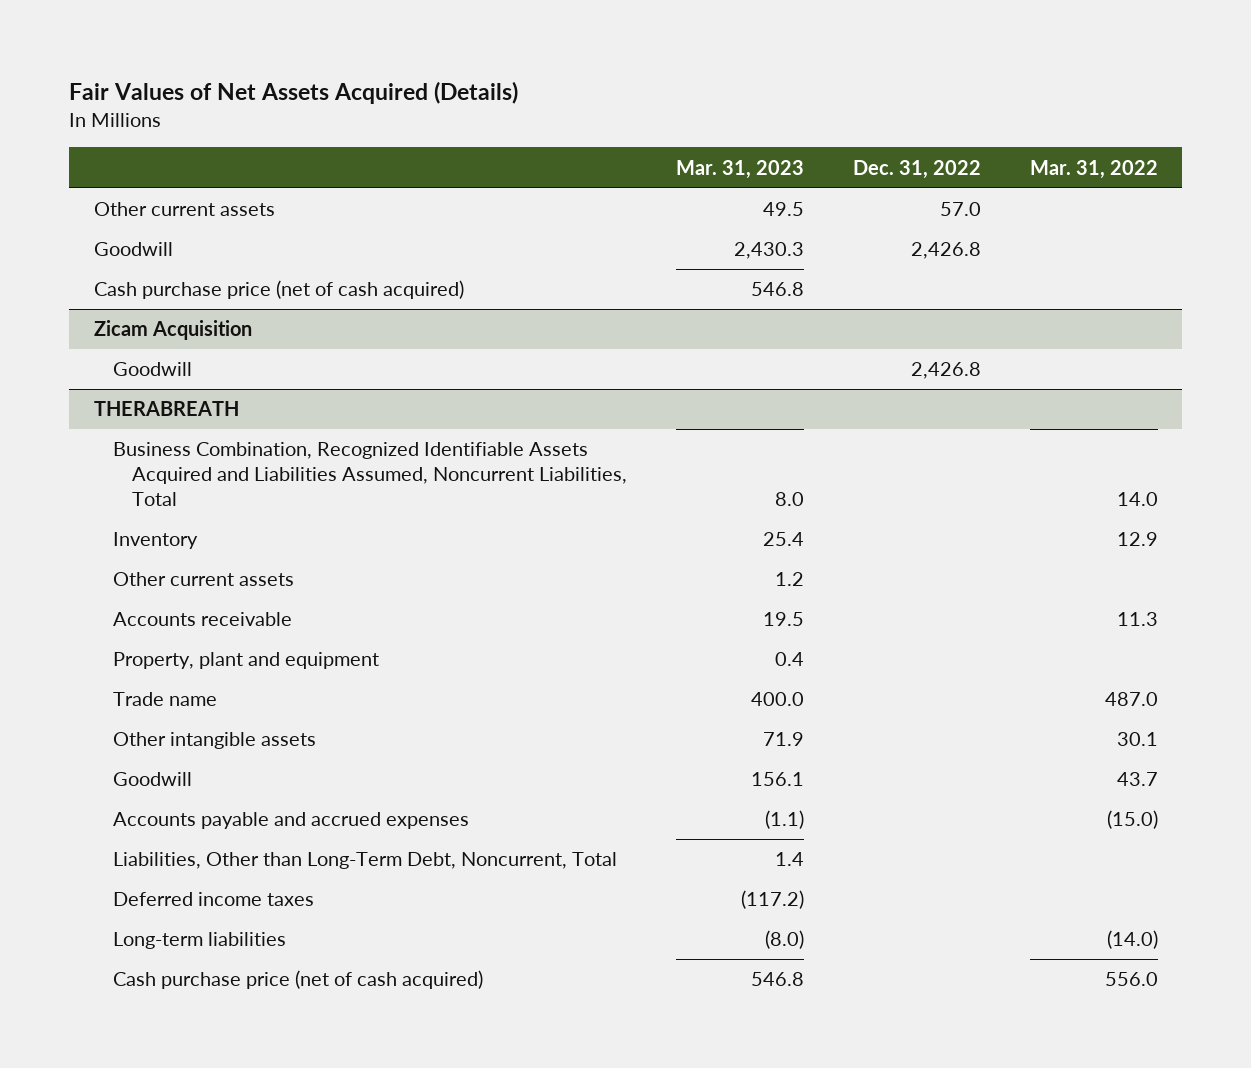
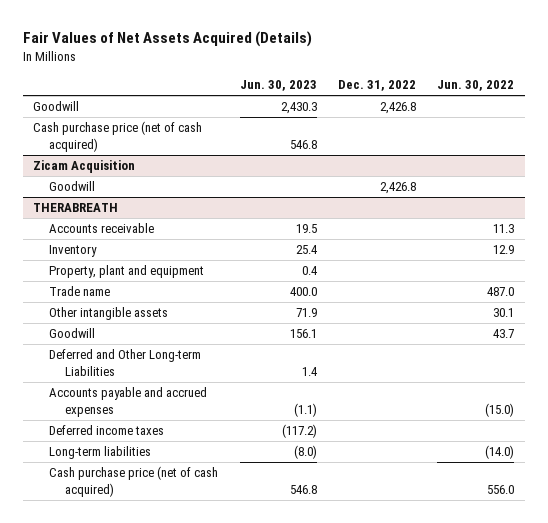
- | Mar. 31, 2023 | Dec. 31, 2022 | Mar. 31, 2022
+ | Jun. 30, 2023 | Dec. 31, 2022 | Jun. 30, 2022
- Other current assets | 49.5 | 57.0 |
@ THERABREATH
- Business Combination, Recognized Identifiable Assets Acquired and Liabilities Assumed, Noncurrent Liabilities, Total | 8.0 | | 14.0
- Other current assets | 1.2 | |
moved down: Inventory | 25.4 | | 12.9
+ Deferred and Other Long-term Liabilities | 1.4 | |
- Liabilities, Other than Long-Term Debt, Noncurrent, Total | 1.4 | |

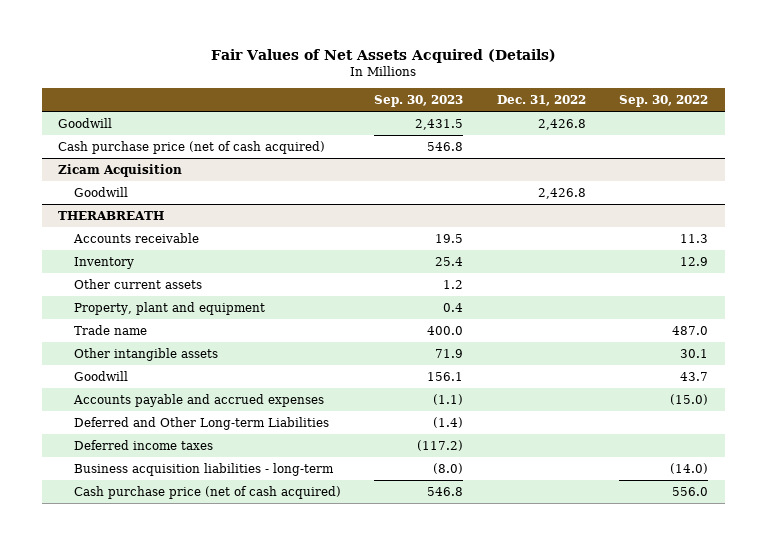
- | Jun. 30, 2023 | Dec. 31, 2022 | Jun. 30, 2022
+ | Sep. 30, 2023 | Dec. 31, 2022 | Sep. 30, 2022
@ THERABREATH
+ Other current assets | 1.2 | |
moved down: Deferred and Other Long-term Liabilities | (1.4) | |
- Long-term liabilities | (8.0) | | (14.0)
+ Business acquisition liabilities - long-term | (8.0) | | (14.0)

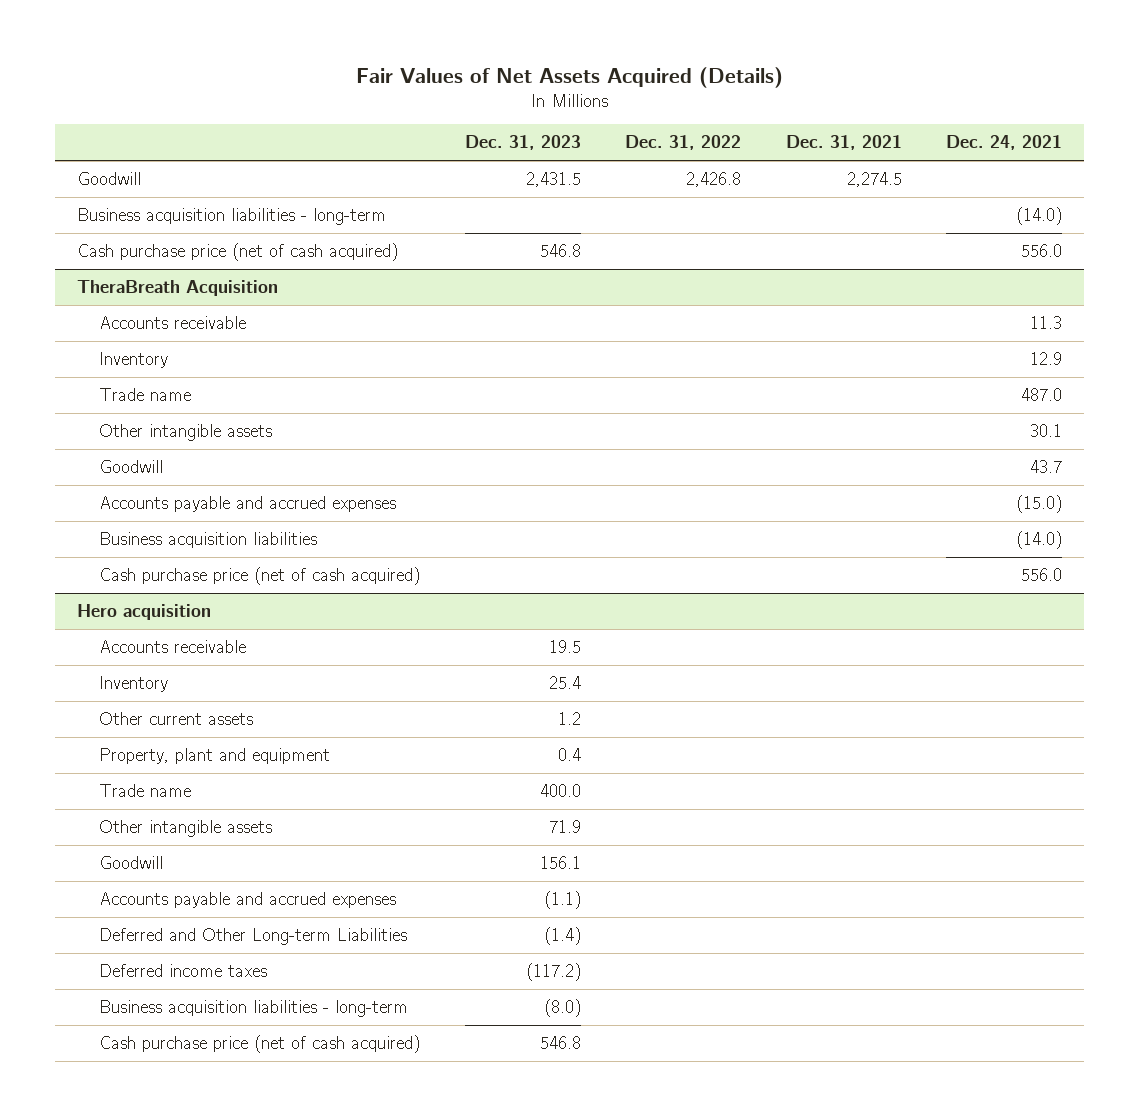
- | Sep. 30, 2023 | Dec. 31, 2022 | Sep. 30, 2022
+ | Dec. 31, 2023 | Dec. 31, 2022 | Dec. 31, 2021 | Dec. 24, 2021
+ Business acquisition liabilities - long-term | | | | (14.0)
- Zicam Acquisition
- Goodwill | | 2,426.8 |
- THERABREATH
- Accounts receivable | 19.5 | | 11.3
- Inventory | 25.4 | | 12.9
- Other current assets | 1.2 | |
- Property, plant and equipment | 0.4 | |
- Trade name | 400.0 | | 487.0
- Other intangible assets | 71.9 | | 30.1
- Goodwill | 156.1 | | 43.7
- Accounts payable and accrued expenses | (1.1) | | (15.0)
- Deferred and Other Long-term Liabilities | (1.4) | |
- Deferred income taxes | (117.2) | |
- Business acquisition liabilities - long-term | (8.0) | | (14.0)
- Cash purchase price (net of cash acquired) | 546.8 | | 556.0
+ TheraBreath Acquisition
+ Accounts receivable | | | | 11.3
+ Inventory | | | | 12.9
+ Trade name | | | | 487.0
+ Other intangible assets | | | | 30.1
+ Goodwill | | | | 43.7
+ Accounts payable and accrued expenses | | | | (15.0)
+ Business acquisition liabilities | | | | (14.0)
+ Cash purchase price (net of cash acquired) | | | | 556.0
+ Hero acquisition
+ Accounts receivable | 19.5 | | |
+ Inventory | 25.4 | | |
+ Other current assets | 1.2 | | |
+ Property, plant and equipment | 0.4 | | |
+ Trade name | 400.0 | | |
+ Other intangible assets | 71.9 | | |
+ Goodwill | 156.1 | | |
+ Accounts payable and accrued expenses | (1.1) | | |
+ Deferred and Other Long-term Liabilities | (1.4) | | |
+ Deferred income taxes | (117.2) | | |
+ Business acquisition liabilities - long-term | (8.0) | | |
+ Cash purchase price (net of cash acquired) | 546.8 | | |

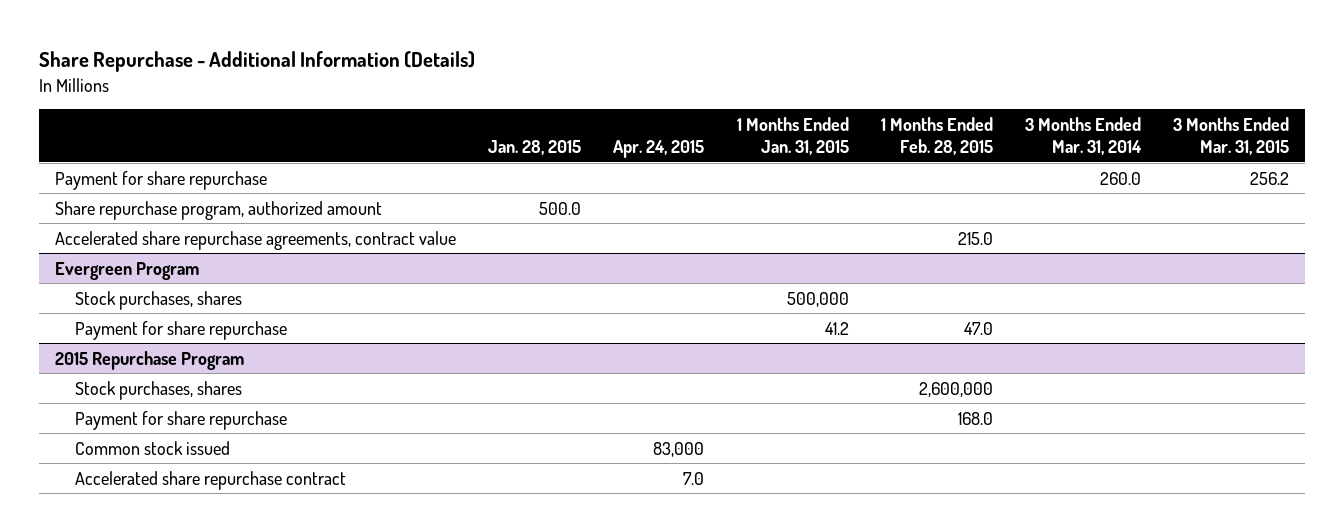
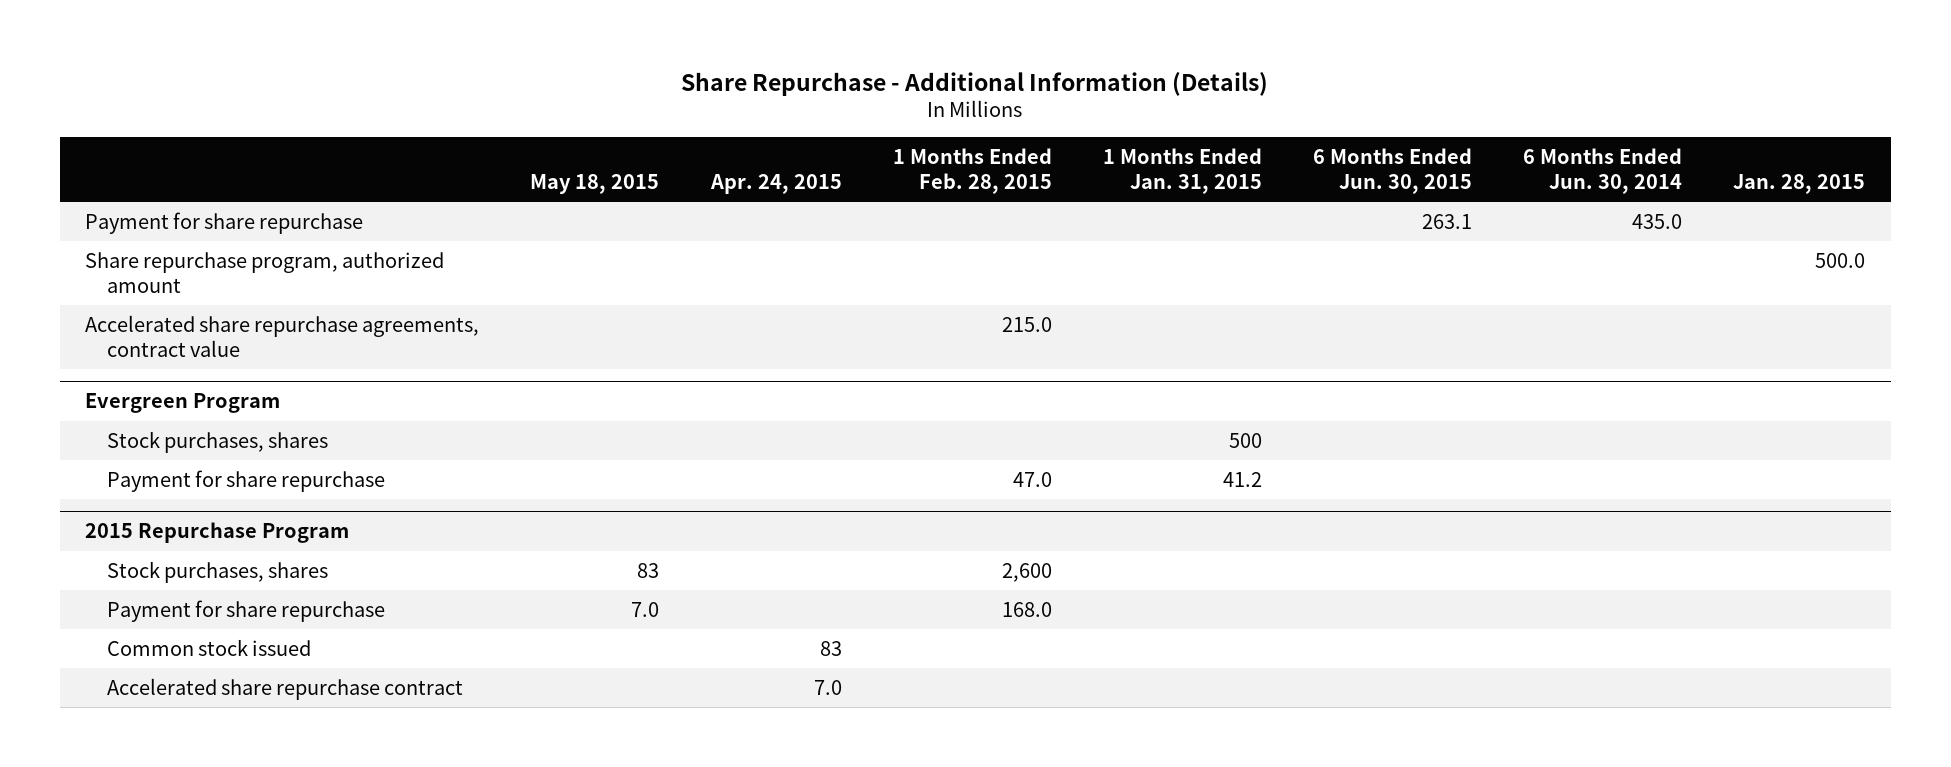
- | Jan. 28, 2015 | Apr. 24, 2015 | 1 Months Ended Jan. 31, 2015 | 1 Months Ended Feb. 28, 2015 | 3 Months Ended Mar. 31, 2014 | 3 Months Ended Mar. 31, 2015
+ | May 18, 2015 | Apr. 24, 2015 | 1 Months Ended Feb. 28, 2015 | 1 Months Ended Jan. 31, 2015 | 6 Months Ended Jun. 30, 2015 | 6 Months Ended Jun. 30, 2014 | Jan. 28, 2015
@ Evergreen Program
- Stock purchases, shares | | | 500,000 | | |
+ Stock purchases, shares | | | | 500 | | |
@ 2015 Repurchase Program
- Stock purchases, shares | | | | 2,600,000 | |
+ Stock purchases, shares | 83 | | 2,600 | | | |
- Common stock issued | | 83,000 | | | |
+ Common stock issued | | 83 | | | | |

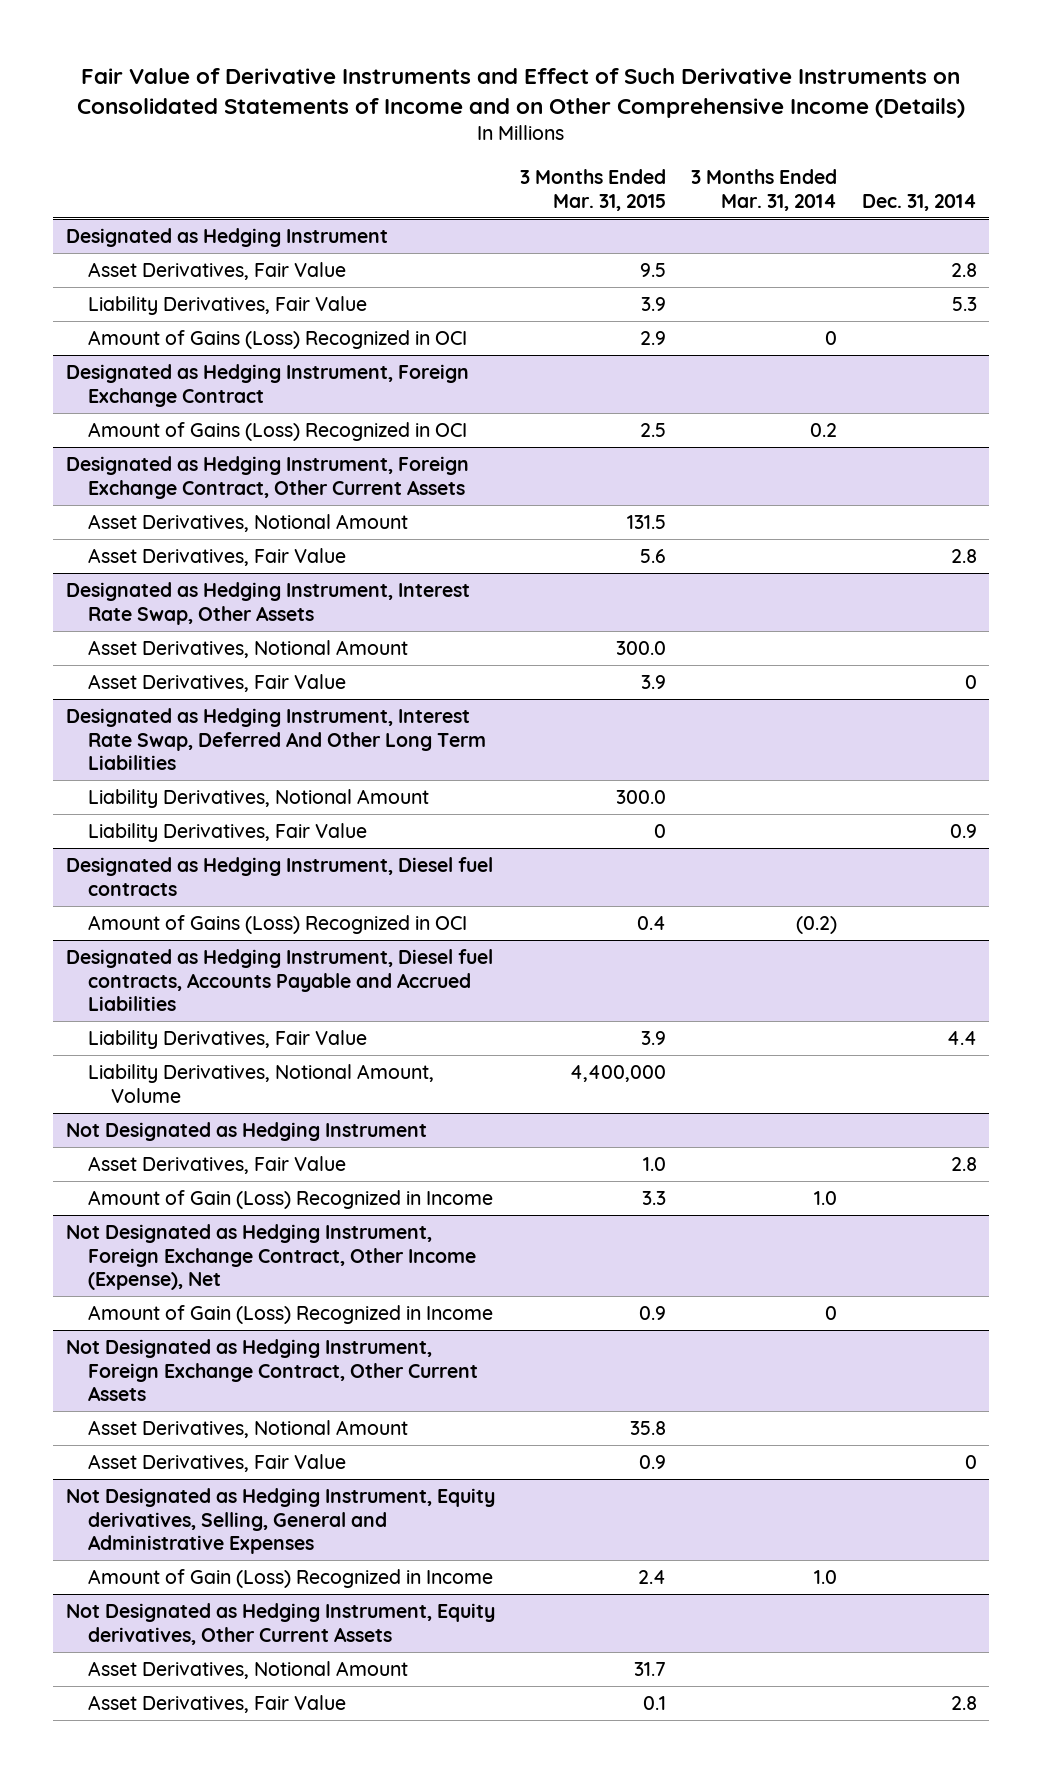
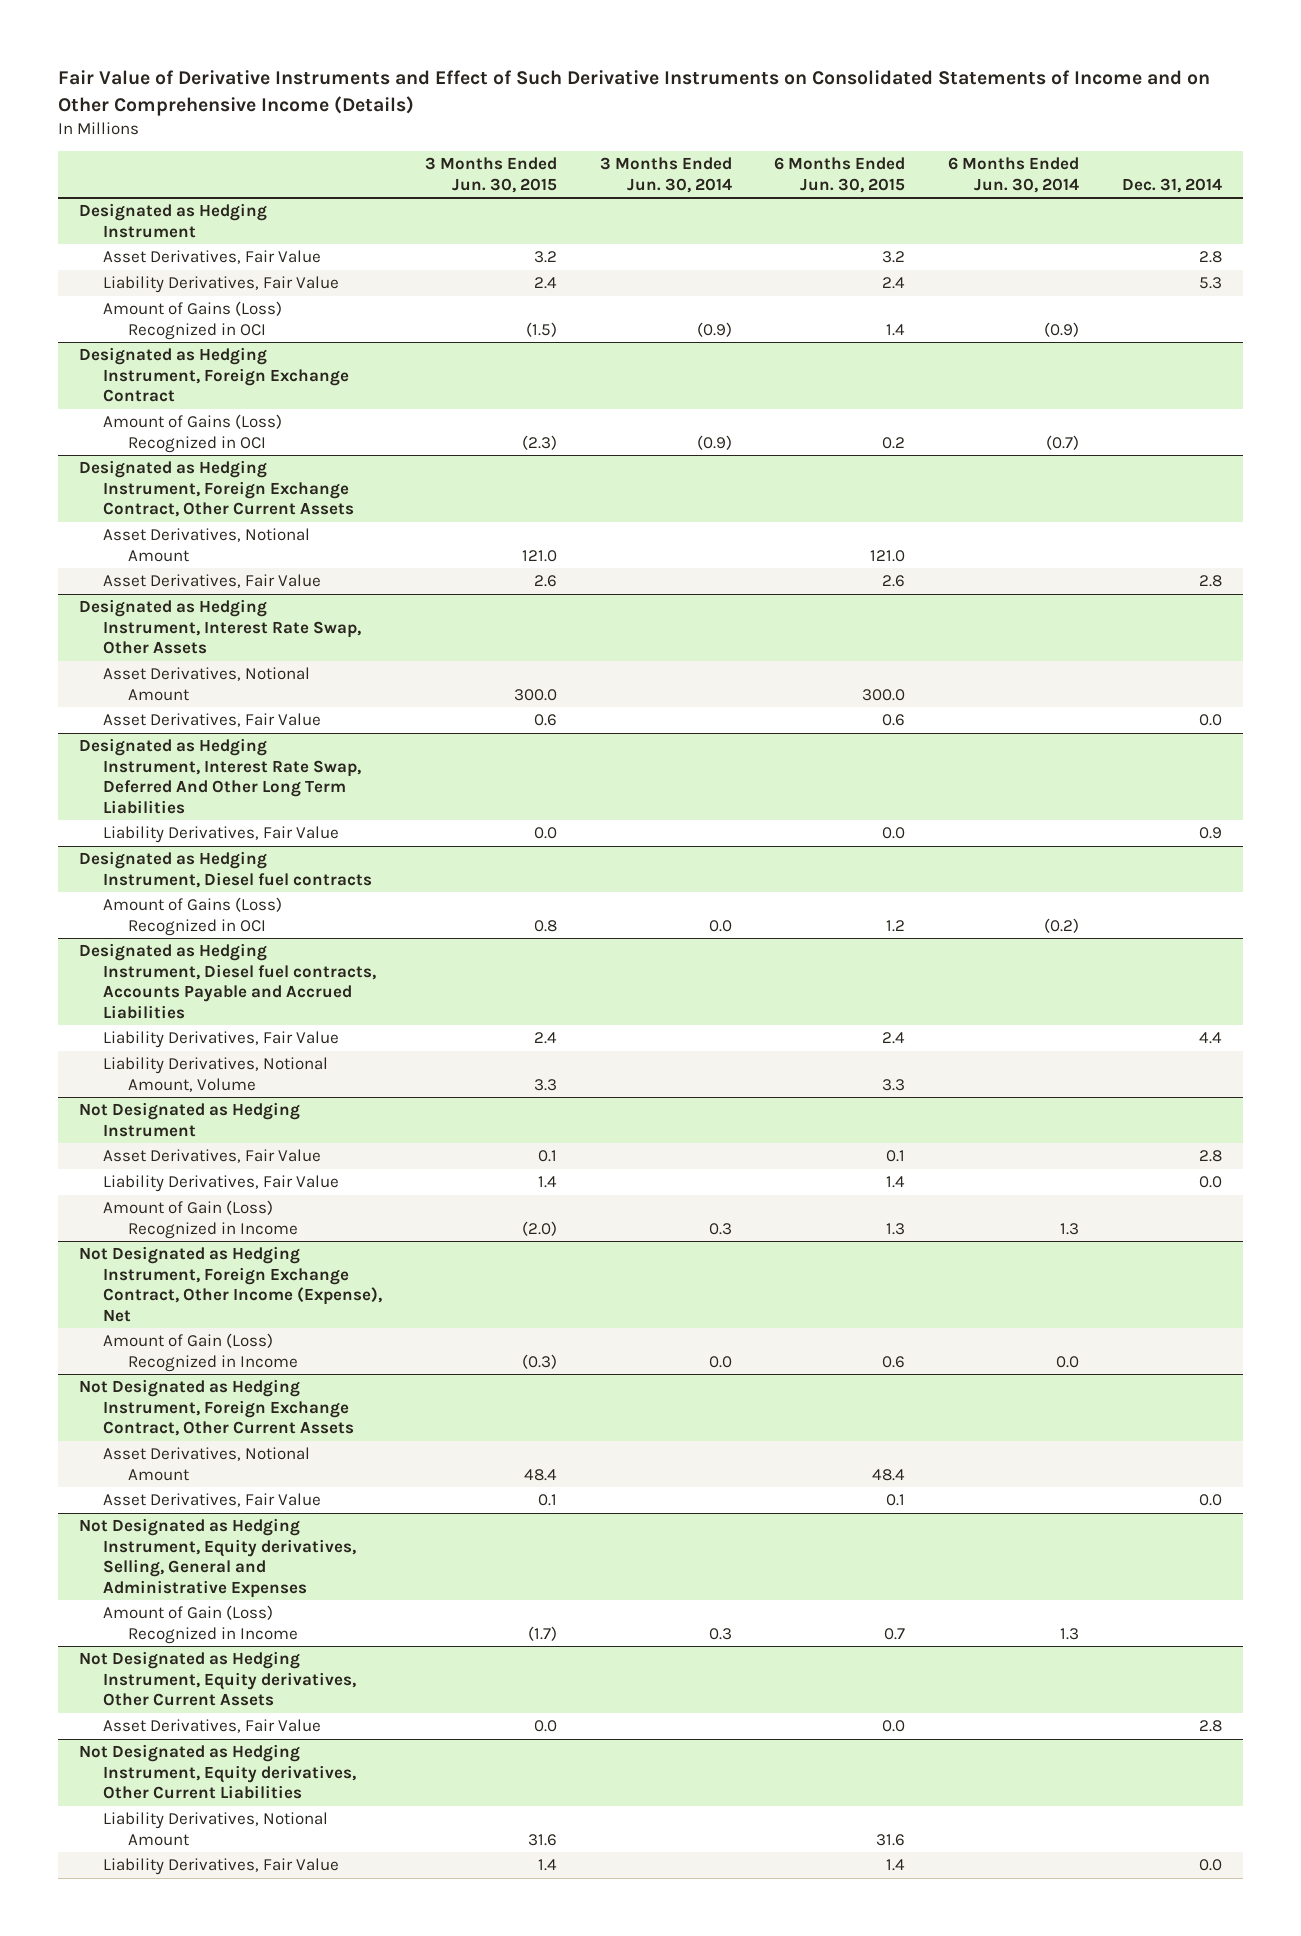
- | 3 Months Ended Mar. 31, 2015 | 3 Months Ended Mar. 31, 2014 | Dec. 31, 2014
+ | 3 Months Ended Jun. 30, 2015 | 3 Months Ended Jun. 30, 2014 | 6 Months Ended Jun. 30, 2015 | 6 Months Ended Jun. 30, 2014 | Dec. 31, 2014
@ Designated as Hedging Instrument, Interest Rate Swap, Other Assets
- Asset Derivatives, Fair Value | 3.9 | | 0
+ Asset Derivatives, Fair Value | 0.6 | | 0.6 | | 0.0
@ Designated as Hedging Instrument, Interest Rate Swap, Deferred And Other Long Term Liabilities
- Liability Derivatives, Notional Amount | 300.0 | |
@ Not Designated as Hedging Instrument
+ Liability Derivatives, Fair Value | 1.4 | | 1.4 | | 0.0
@ Not Designated as Hedging Instrument, Foreign Exchange Contract, Other Current Assets
- Asset Derivatives, Fair Value | 0.9 | | 0
+ Asset Derivatives, Fair Value | 0.1 | | 0.1 | | 0.0
@ Not Designated as Hedging Instrument, Equity derivatives, Other Current Assets
- Asset Derivatives, Notional Amount | 31.7 | |
+ Not Designated as Hedging Instrument, Equity derivatives, Other Current Liabilities
+ Liability Derivatives, Notional Amount | 31.6 | | 31.6 | |
+ Liability Derivatives, Fair Value | 1.4 | | 1.4 | | 0.0

